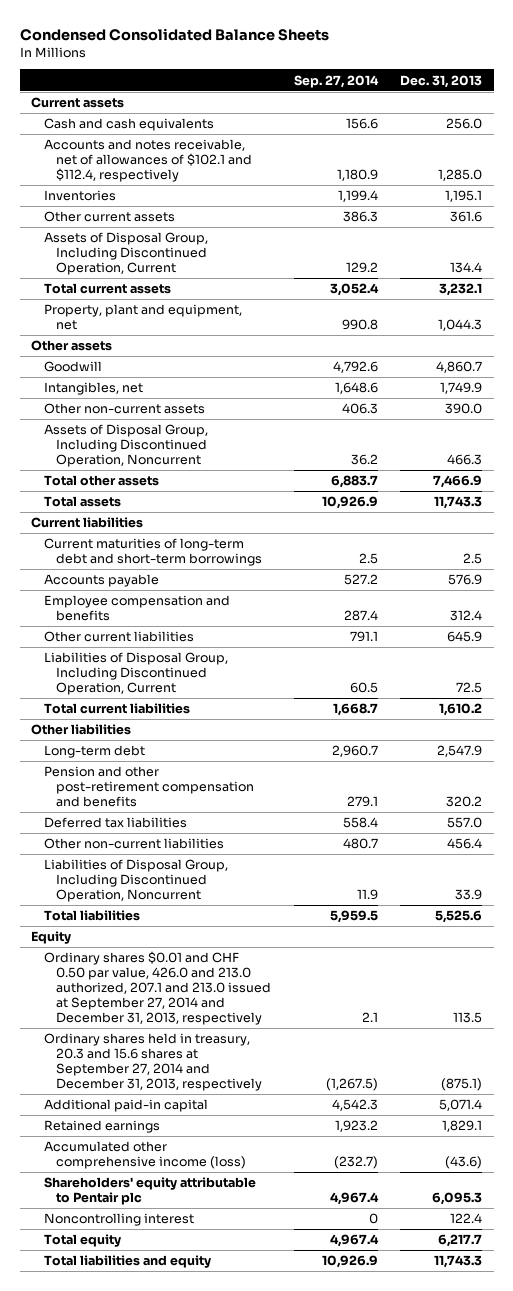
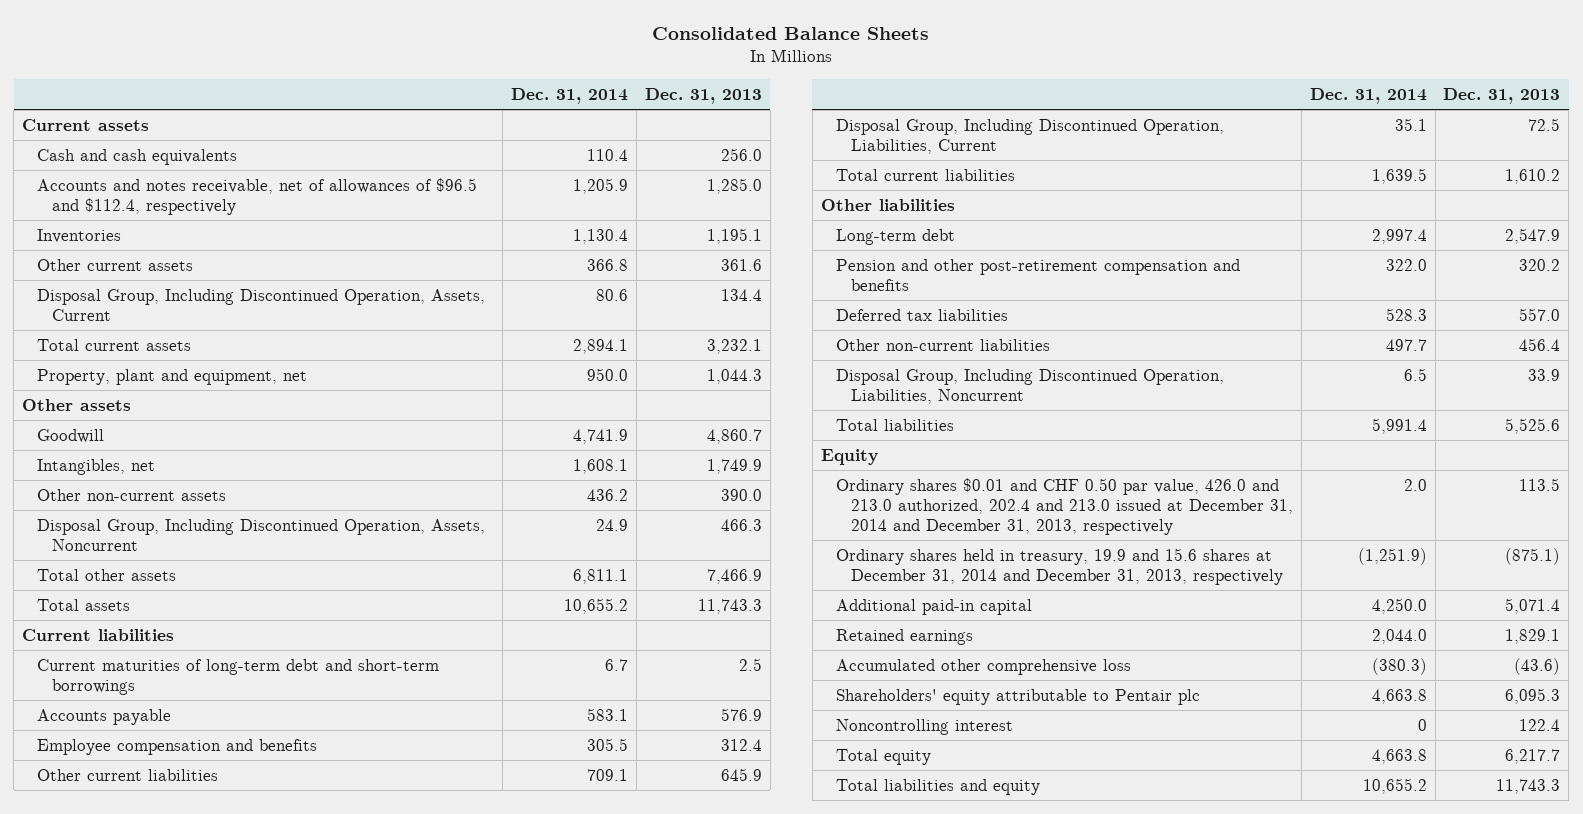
- Condensed Consolidated Balance Sheets
+ Consolidated Balance Sheets
- | Sep. 27, 2014 | Dec. 31, 2013
+ | Dec. 31, 2014 | Dec. 31, 2013
- Accounts and notes receivable, net of allowances of $102.1 and $112.4, respectively | 1,180.9 | 1,285.0
+ Accounts and notes receivable, net of allowances of $96.5 and $112.4, respectively | 1,205.9 | 1,285.0
- Assets of Disposal Group, Including Discontinued Operation, Current | 129.2 | 134.4
+ Disposal Group, Including Discontinued Operation, Assets, Current | 80.6 | 134.4
- Assets of Disposal Group, Including Discontinued Operation, Noncurrent | 36.2 | 466.3
+ Disposal Group, Including Discontinued Operation, Assets, Noncurrent | 24.9 | 466.3
- Liabilities of Disposal Group, Including Discontinued Operation, Current | 60.5 | 72.5
+ Disposal Group, Including Discontinued Operation, Liabilities, Current | 35.1 | 72.5
- Liabilities of Disposal Group, Including Discontinued Operation, Noncurrent | 11.9 | 33.9
+ Disposal Group, Including Discontinued Operation, Liabilities, Noncurrent | 6.5 | 33.9
- Ordinary shares $0.01 and CHF 0.50 par value, 426.0 and 213.0 authorized, 207.1 and 213.0 issued at September 27, 2014 and December 31, 2013, respectively | 2.1 | 113.5
- Ordinary shares held in treasury, 20.3 and 15.6 shares at September 27, 2014 and December 31, 2013, respectively | (1,267.5) | (875.1)
+ Ordinary shares $0.01 and CHF 0.50 par value, 426.0 and 213.0 authorized, 202.4 and 213.0 issued at December 31, 2014 and December 31, 2013, respectively | 2.0 | 113.5
+ Ordinary shares held in treasury, 19.9 and 15.6 shares at December 31, 2014 and December 31, 2013, respectively | (1,251.9) | (875.1)
- Accumulated other comprehensive income (loss) | (232.7) | (43.6)
+ Accumulated other comprehensive loss | (380.3) | (43.6)

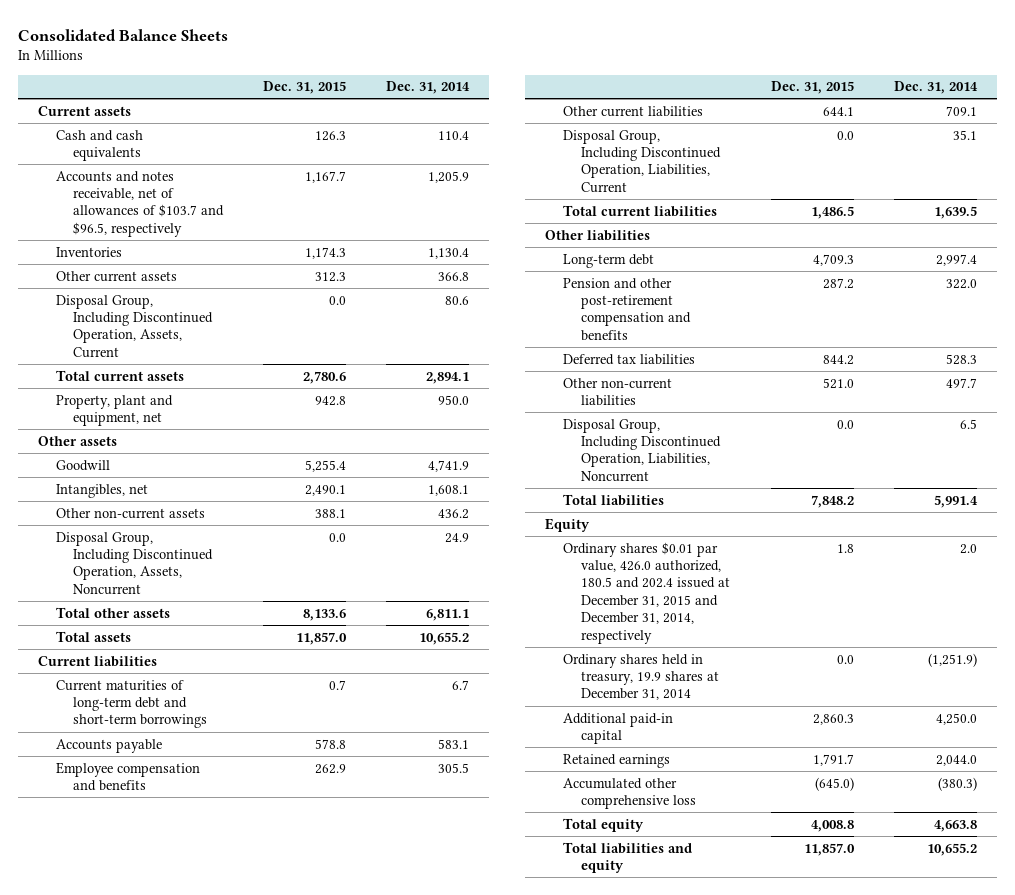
- | Dec. 31, 2014 | Dec. 31, 2013
+ | Dec. 31, 2015 | Dec. 31, 2014
- Accounts and notes receivable, net of allowances of $96.5 and $112.4, respectively | 1,205.9 | 1,285.0
+ Accounts and notes receivable, net of allowances of $103.7 and $96.5, respectively | 1,167.7 | 1,205.9
- Ordinary shares $0.01 and CHF 0.50 par value, 426.0 and 213.0 authorized, 202.4 and 213.0 issued at December 31, 2014 and December 31, 2013, respectively | 2.0 | 113.5
- Ordinary shares held in treasury, 19.9 and 15.6 shares at December 31, 2014 and December 31, 2013, respectively | (1,251.9) | (875.1)
+ Ordinary shares $0.01 par value, 426.0 authorized, 180.5 and 202.4 issued at December 31, 2015 and December 31, 2014, respectively | 1.8 | 2.0
+ Ordinary shares held in treasury, 19.9 shares at December 31, 2014 | 0.0 | (1,251.9)
- Shareholders' equity attributable to Pentair plc | 4,663.8 | 6,095.3
- Noncontrolling interest | 0 | 122.4

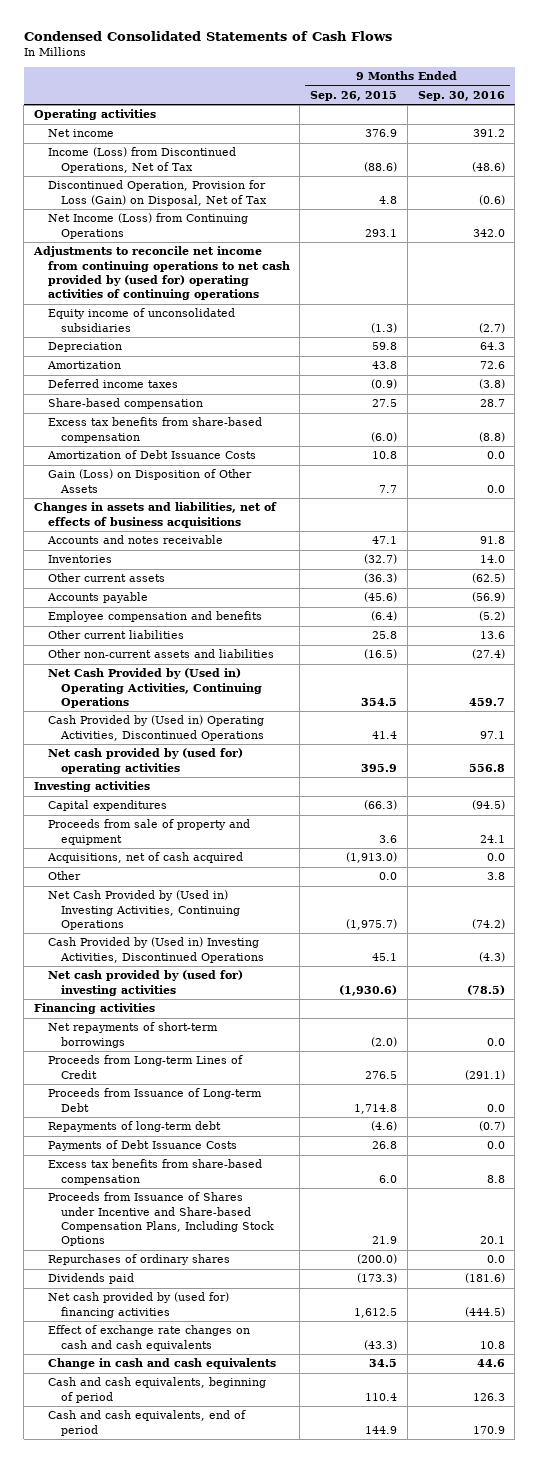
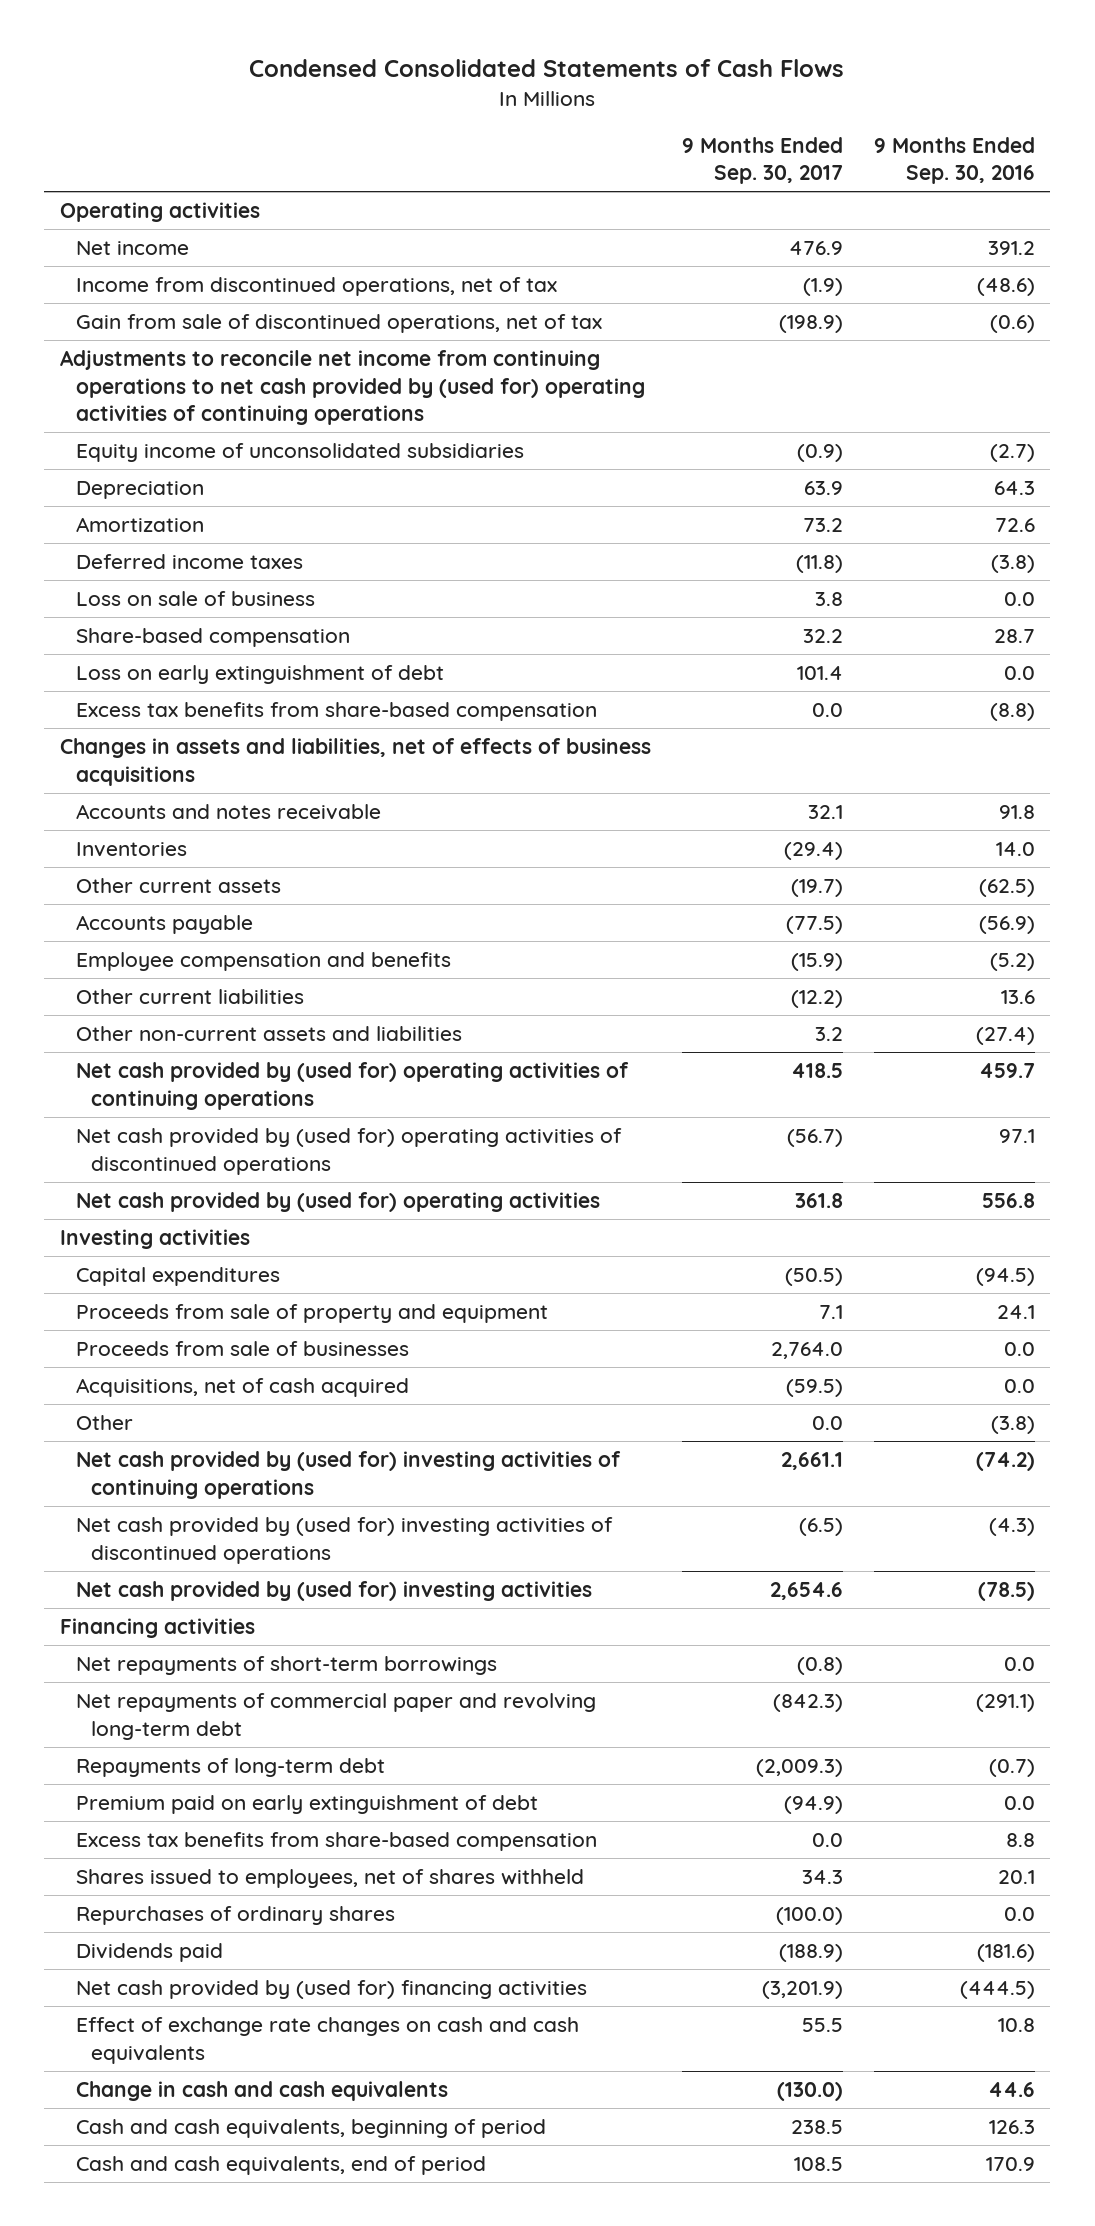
- | 9 Months Ended Sep. 26, 2015 | 9 Months Ended Sep. 30, 2016
+ | 9 Months Ended Sep. 30, 2017 | 9 Months Ended Sep. 30, 2016
- Income (Loss) from Discontinued Operations, Net of Tax | (88.6) | (48.6)
- Discontinued Operation, Provision for Loss (Gain) on Disposal, Net of Tax | 4.8 | (0.6)
- Net Income (Loss) from Continuing Operations | 293.1 | 342.0
+ Income from discontinued operations, net of tax | (1.9) | (48.6)
+ Gain from sale of discontinued operations, net of tax | (198.9) | (0.6)
+ Loss on sale of business | 3.8 | 0.0
+ Loss on early extinguishment of debt | 101.4 | 0.0
- Amortization of Debt Issuance Costs | 10.8 | 0.0
- Gain (Loss) on Disposition of Other Assets | 7.7 | 0.0
- Net Cash Provided by (Used in) Operating Activities, Continuing Operations | 354.5 | 459.7
- Cash Provided by (Used in) Operating Activities, Discontinued Operations | 41.4 | 97.1
+ Net cash provided by (used for) operating activities of continuing operations | 418.5 | 459.7
+ Net cash provided by (used for) operating activities of discontinued operations | (56.7) | 97.1
+ Proceeds from sale of businesses | 2,764.0 | 0.0
- Other | 0.0 | 3.8
- Net Cash Provided by (Used in) Investing Activities, Continuing Operations | (1,975.7) | (74.2)
- Cash Provided by (Used in) Investing Activities, Discontinued Operations | 45.1 | (4.3)
+ Other | 0.0 | (3.8)
+ Net cash provided by (used for) investing activities of continuing operations | 2,661.1 | (74.2)
+ Net cash provided by (used for) investing activities of discontinued operations | (6.5) | (4.3)
- Proceeds from Long-term Lines of Credit | 276.5 | (291.1)
- Proceeds from Issuance of Long-term Debt | 1,714.8 | 0.0
+ Net repayments of commercial paper and revolving long-term debt | (842.3) | (291.1)
- Payments of Debt Issuance Costs | 26.8 | 0.0
+ Premium paid on early extinguishment of debt | (94.9) | 0.0
- Proceeds from Issuance of Shares under Incentive and Share-based Compensation Plans, Including Stock Options | 21.9 | 20.1
+ Shares issued to employees, net of shares withheld | 34.3 | 20.1

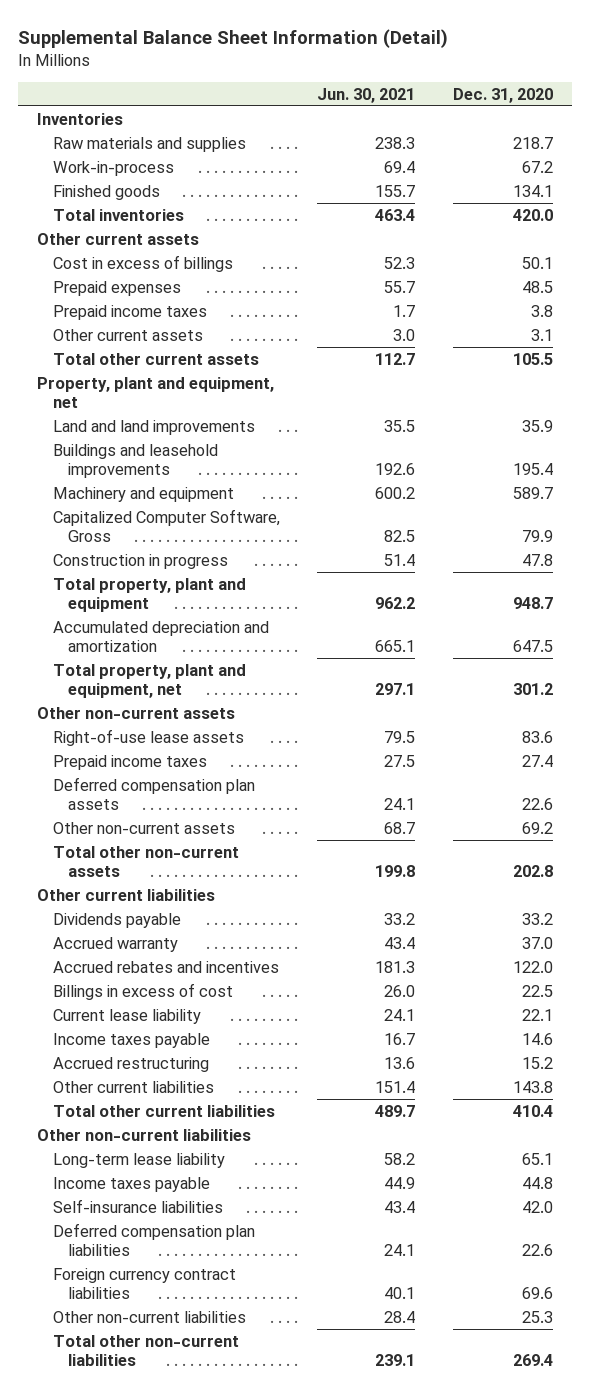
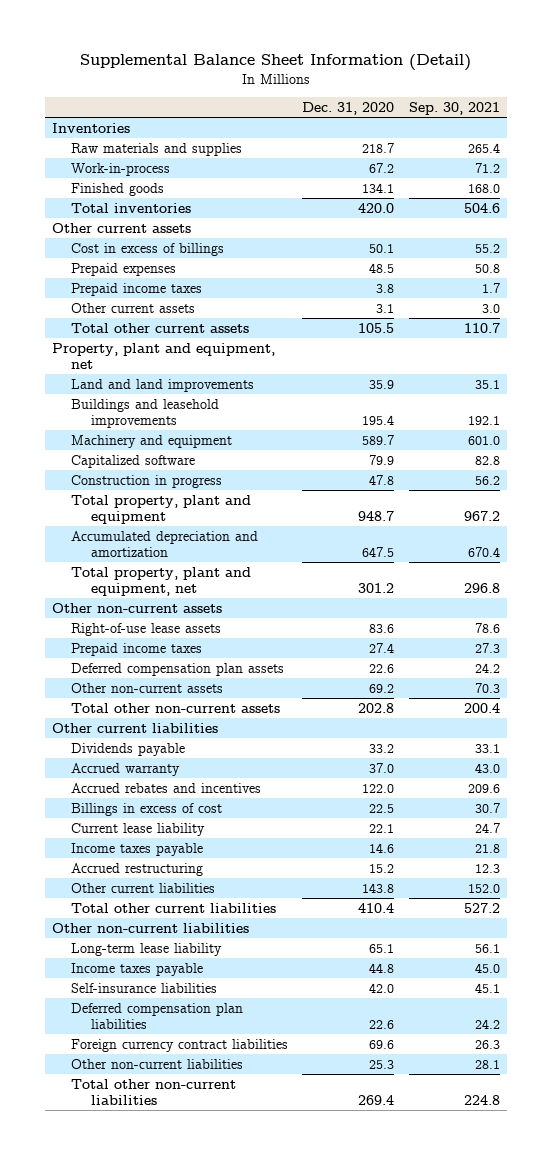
- | Jun. 30, 2021 | Dec. 31, 2020
+ | Dec. 31, 2020 | Sep. 30, 2021
- Capitalized Computer Software, Gross | 82.5 | 79.9
+ Capitalized software | 79.9 | 82.8

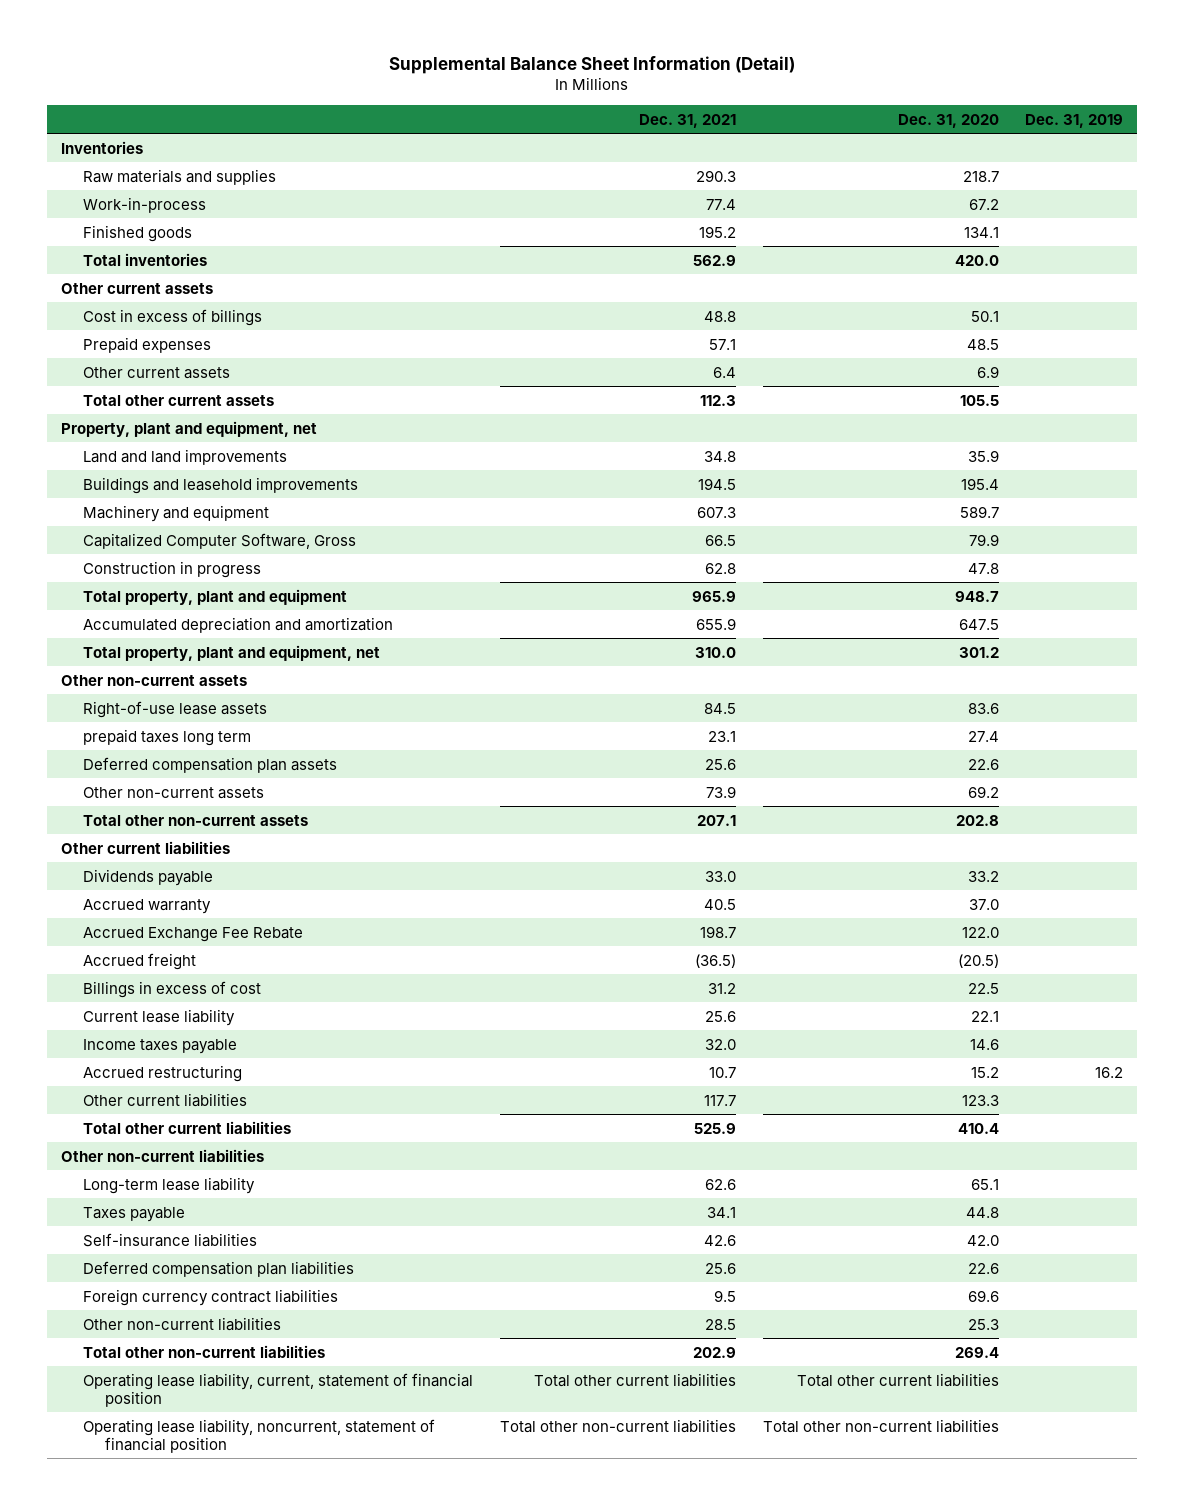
- | Dec. 31, 2020 | Sep. 30, 2021
+ | Dec. 31, 2021 | Dec. 31, 2020 | Dec. 31, 2019
- Prepaid income taxes | 3.8 | 1.7
- Other current assets | 3.1 | 3.0
+ Other current assets | 6.4 | 6.9 |
- Capitalized software | 79.9 | 82.8
+ Capitalized Computer Software, Gross | 66.5 | 79.9 |
- Prepaid income taxes | 27.4 | 27.3
+ prepaid taxes long term | 23.1 | 27.4 |
- Accrued rebates and incentives | 122.0 | 209.6
+ Accrued Exchange Fee Rebate | 198.7 | 122.0 |
+ Accrued freight | (36.5) | (20.5) |
- Other current liabilities | 143.8 | 152.0
+ Other current liabilities | 117.7 | 123.3 |
- Income taxes payable | 44.8 | 45.0
+ Taxes payable | 34.1 | 44.8 |
+ Operating lease liability, current, statement of financial position | Total other current liabilities | Total other current liabilities |
+ Operating lease liability, noncurrent, statement of financial position | Total other non-current liabilities | Total other non-current liabilities |

